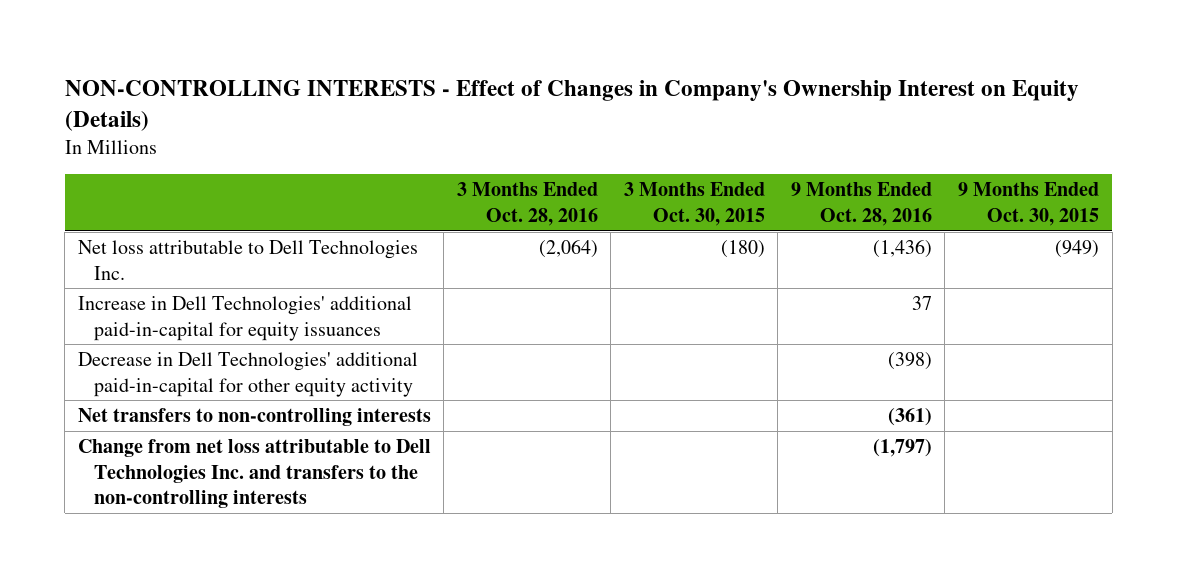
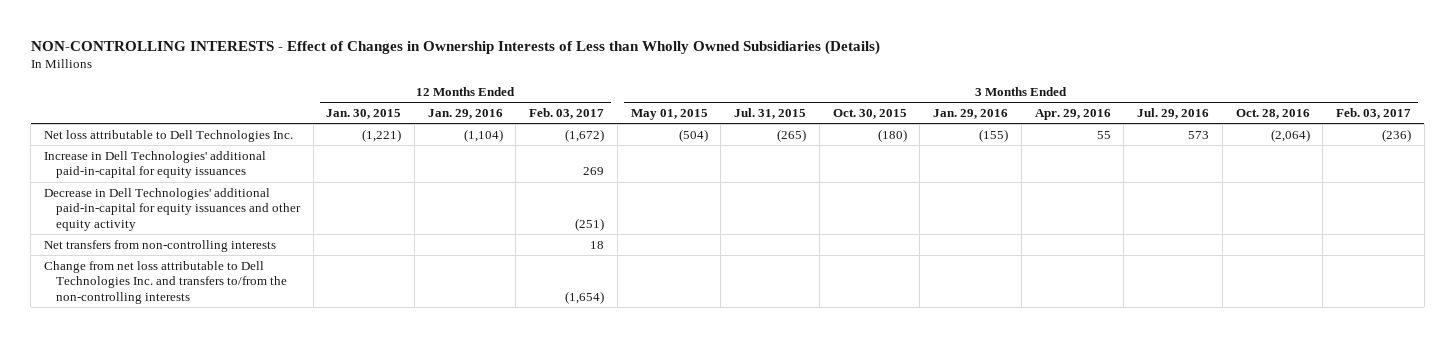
- NON-CONTROLLING INTERESTS - Effect of Changes in Company's Ownership Interest on Equity (Details)
+ NON-CONTROLLING INTERESTS - Effect of Changes in Ownership Interests of Less than Wholly Owned Subsidiaries (Details)
- | 3 Months Ended Oct. 28, 2016 | 3 Months Ended Oct. 30, 2015 | 9 Months Ended Oct. 28, 2016 | 9 Months Ended Oct. 30, 2015
+ | 12 Months Ended Jan. 30, 2015 | 12 Months Ended Jan. 29, 2016 | 12 Months Ended Feb. 03, 2017 | 3 Months Ended May 01, 2015 | 3 Months Ended Jul. 31, 2015 | 3 Months Ended Oct. 30, 2015 | 3 Months Ended Jan. 29, 2016 | 3 Months Ended Apr. 29, 2016 | 3 Months Ended Jul. 29, 2016 | 3 Months Ended Oct. 28, 2016 | 3 Months Ended Feb. 03, 2017
- Decrease in Dell Technologies' additional paid-in-capital for other equity activity | | | (398) |
- Net transfers to non-controlling interests | | | (361) |
- Change from net loss attributable to Dell Technologies Inc. and transfers to the non-controlling interests | | | (1,797) |
+ Decrease in Dell Technologies' additional paid-in-capital for equity issuances and other equity activity | | | (251) | | | | | | | |
+ Net transfers from non-controlling interests | | | 18 | | | | | | | |
+ Change from net loss attributable to Dell Technologies Inc. and transfers to/from the non-controlling interests | | | (1,654) | | | | | | | |

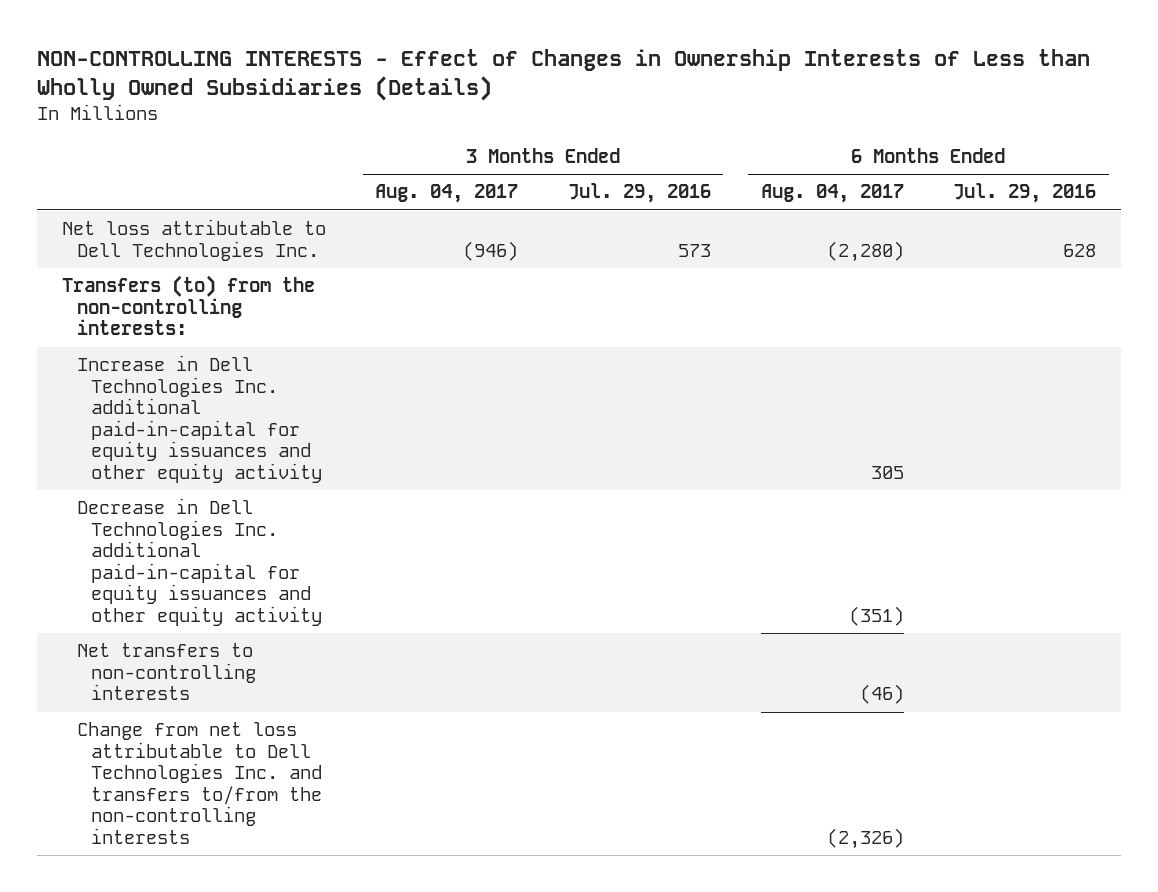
- | 12 Months Ended Jan. 30, 2015 | 12 Months Ended Jan. 29, 2016 | 12 Months Ended Feb. 03, 2017 | 3 Months Ended May 01, 2015 | 3 Months Ended Jul. 31, 2015 | 3 Months Ended Oct. 30, 2015 | 3 Months Ended Jan. 29, 2016 | 3 Months Ended Apr. 29, 2016 | 3 Months Ended Jul. 29, 2016 | 3 Months Ended Oct. 28, 2016 | 3 Months Ended Feb. 03, 2017
+ | 3 Months Ended Aug. 04, 2017 | 3 Months Ended Jul. 29, 2016 | 6 Months Ended Aug. 04, 2017 | 6 Months Ended Jul. 29, 2016
- Increase in Dell Technologies' additional paid-in-capital for equity issuances | | | 269 | | | | | | | |
- Decrease in Dell Technologies' additional paid-in-capital for equity issuances and other equity activity | | | (251) | | | | | | | |
- Net transfers from non-controlling interests | | | 18 | | | | | | | |
+ Transfers (to) from the non-controlling interests:
+ Increase in Dell Technologies Inc. additional paid-in-capital for equity issuances and other equity activity | | | 305 |
+ Decrease in Dell Technologies Inc. additional paid-in-capital for equity issuances and other equity activity | | | (351) |
+ Net transfers to non-controlling interests | | | (46) |

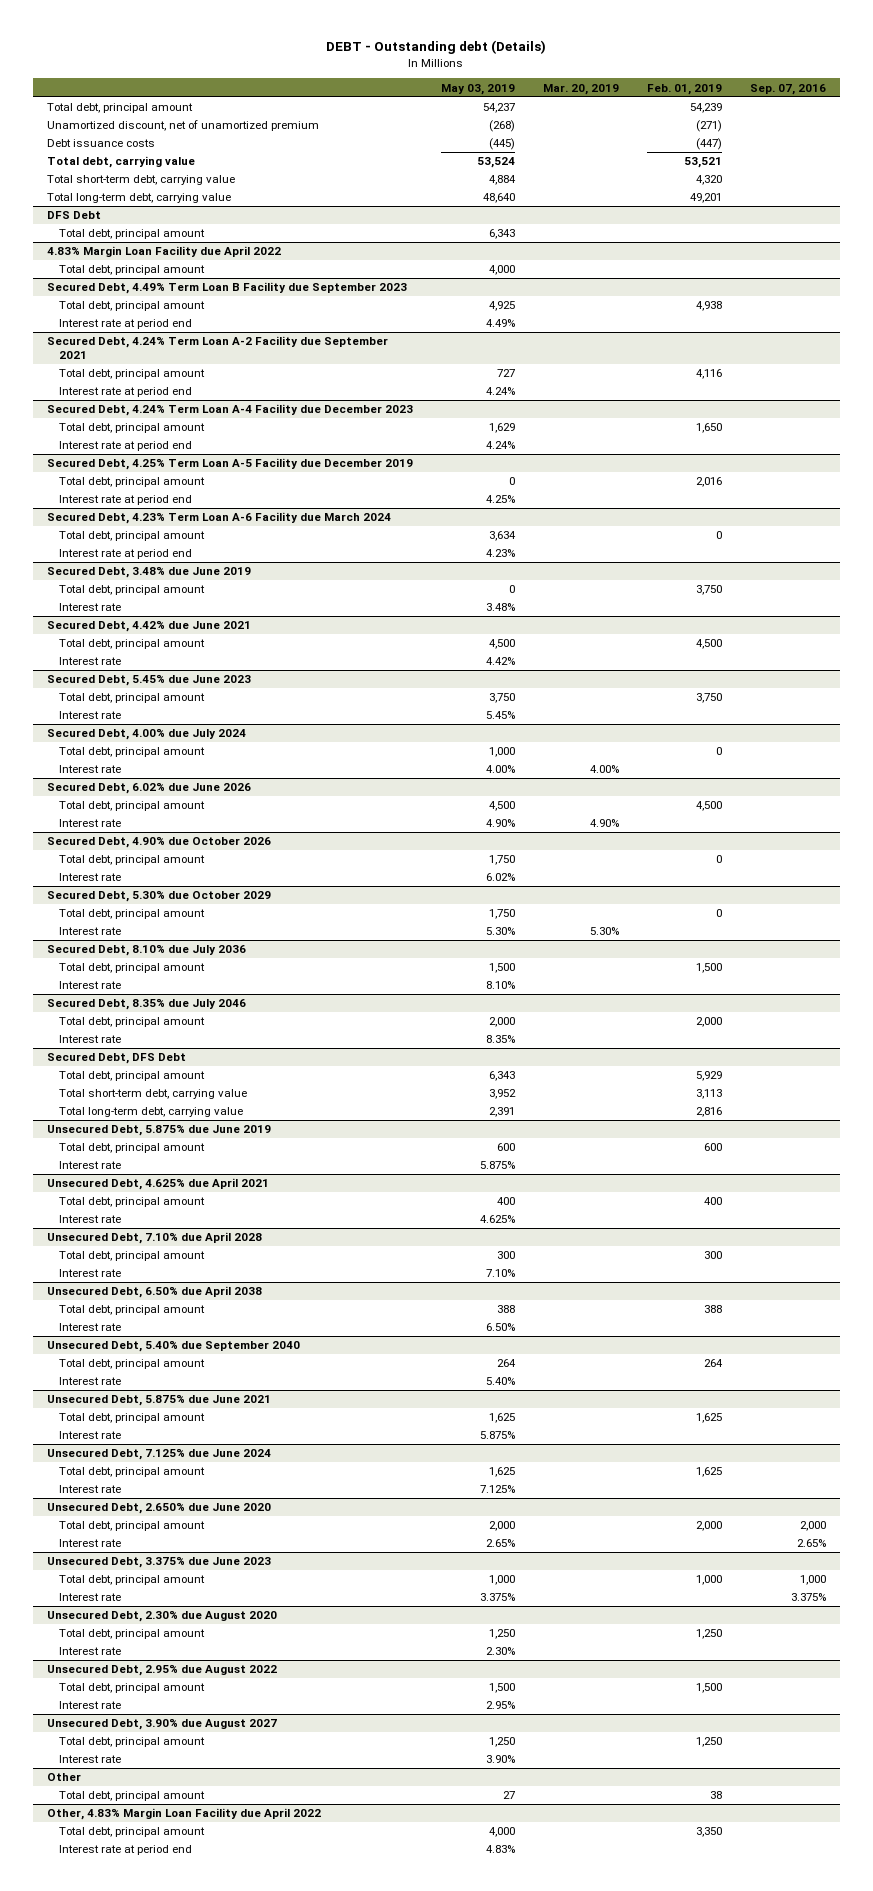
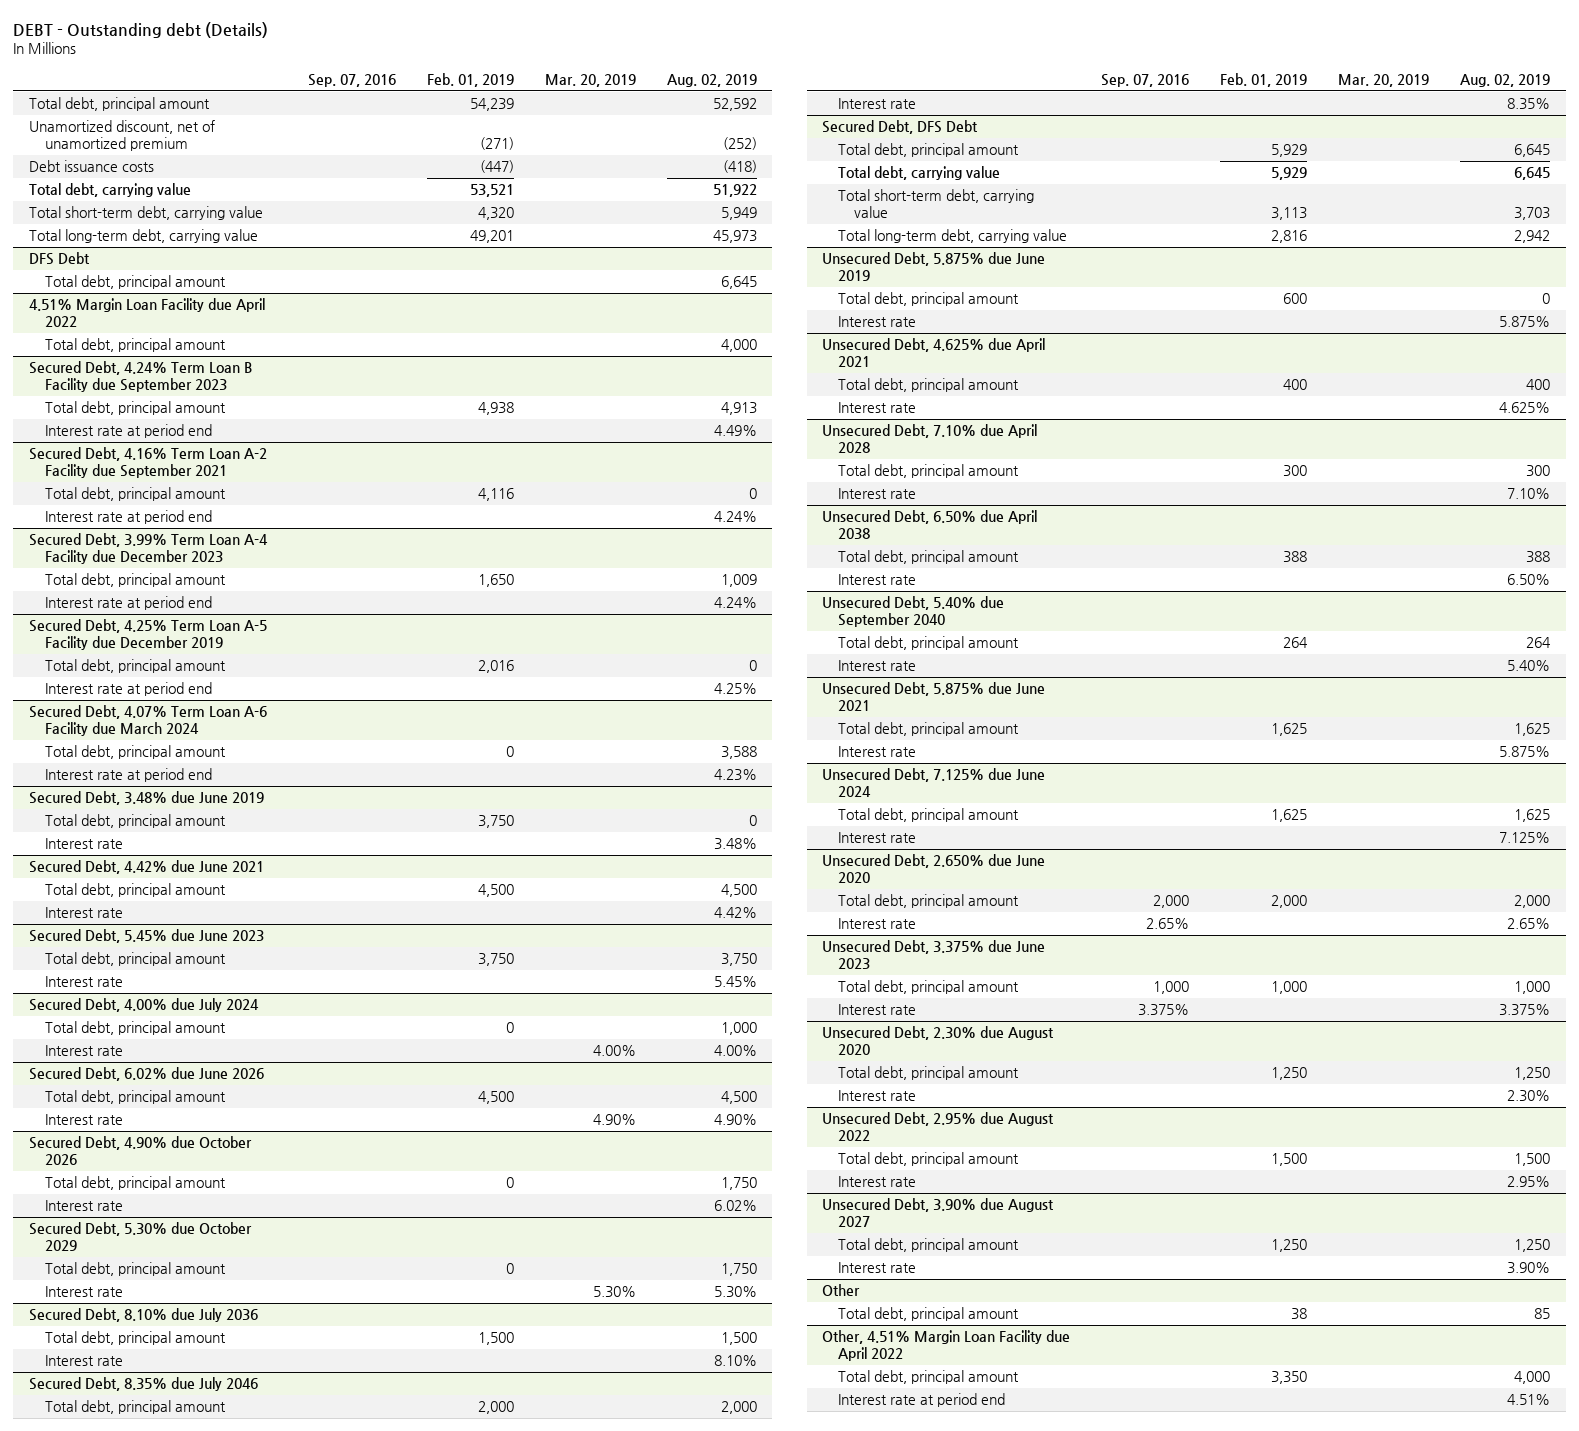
- | May 03, 2019 | Mar. 20, 2019 | Feb. 01, 2019 | Sep. 07, 2016
+ | Sep. 07, 2016 | Feb. 01, 2019 | Mar. 20, 2019 | Aug. 02, 2019
- 4.83% Margin Loan Facility due April 2022
+ 4.51% Margin Loan Facility due April 2022
- Secured Debt, 4.49% Term Loan B Facility due September 2023
+ Secured Debt, 4.24% Term Loan B Facility due September 2023
- Secured Debt, 4.24% Term Loan A-2 Facility due September 2021
+ Secured Debt, 4.16% Term Loan A-2 Facility due September 2021
- Secured Debt, 4.24% Term Loan A-4 Facility due December 2023
+ Secured Debt, 3.99% Term Loan A-4 Facility due December 2023
- Secured Debt, 4.23% Term Loan A-6 Facility due March 2024
+ Secured Debt, 4.07% Term Loan A-6 Facility due March 2024
@ Secured Debt, DFS Debt
+ Total debt, carrying value | | 5,929 | | 6,645
- Other, 4.83% Margin Loan Facility due April 2022
+ Other, 4.51% Margin Loan Facility due April 2022

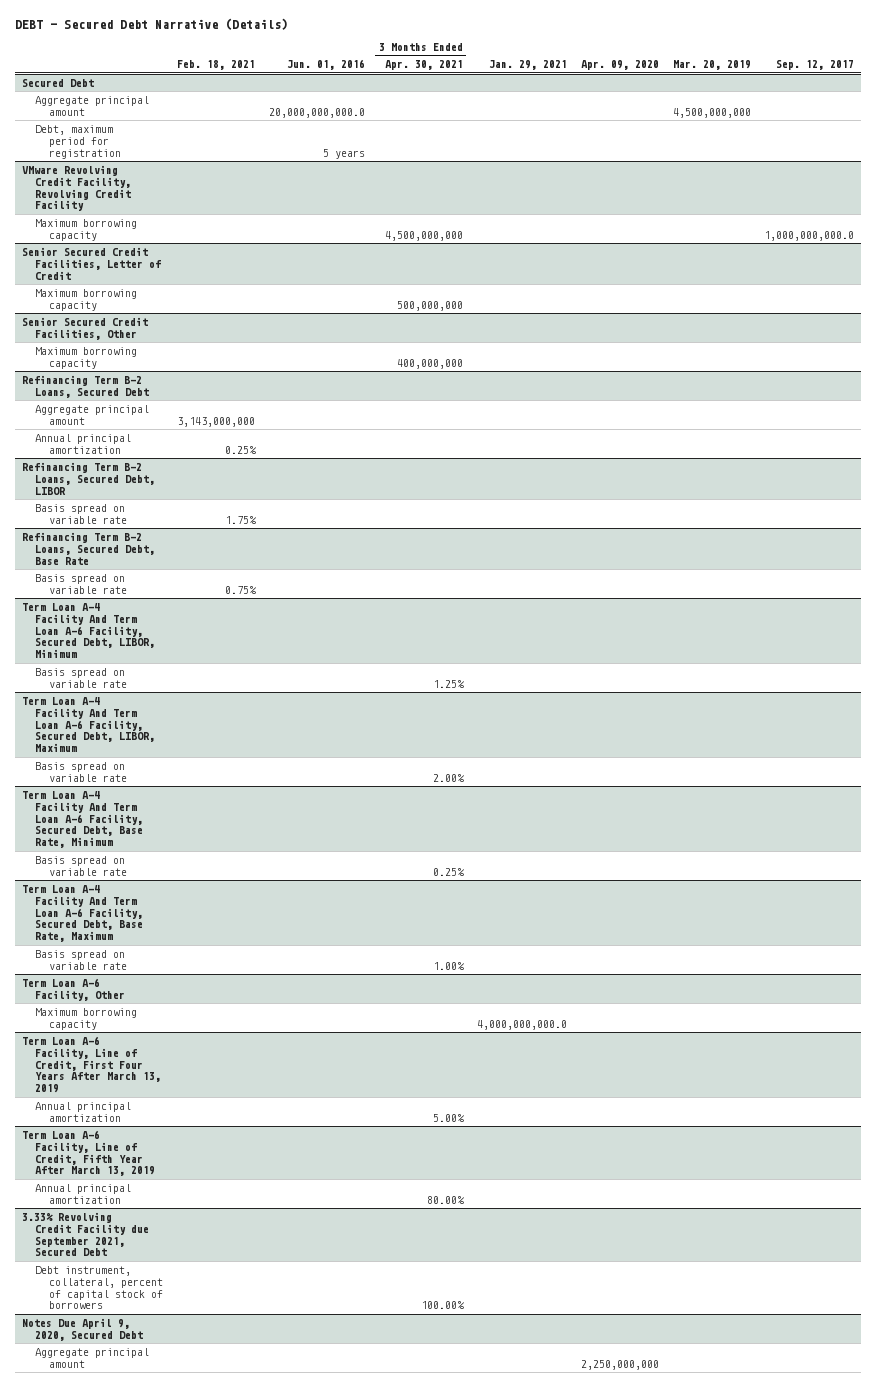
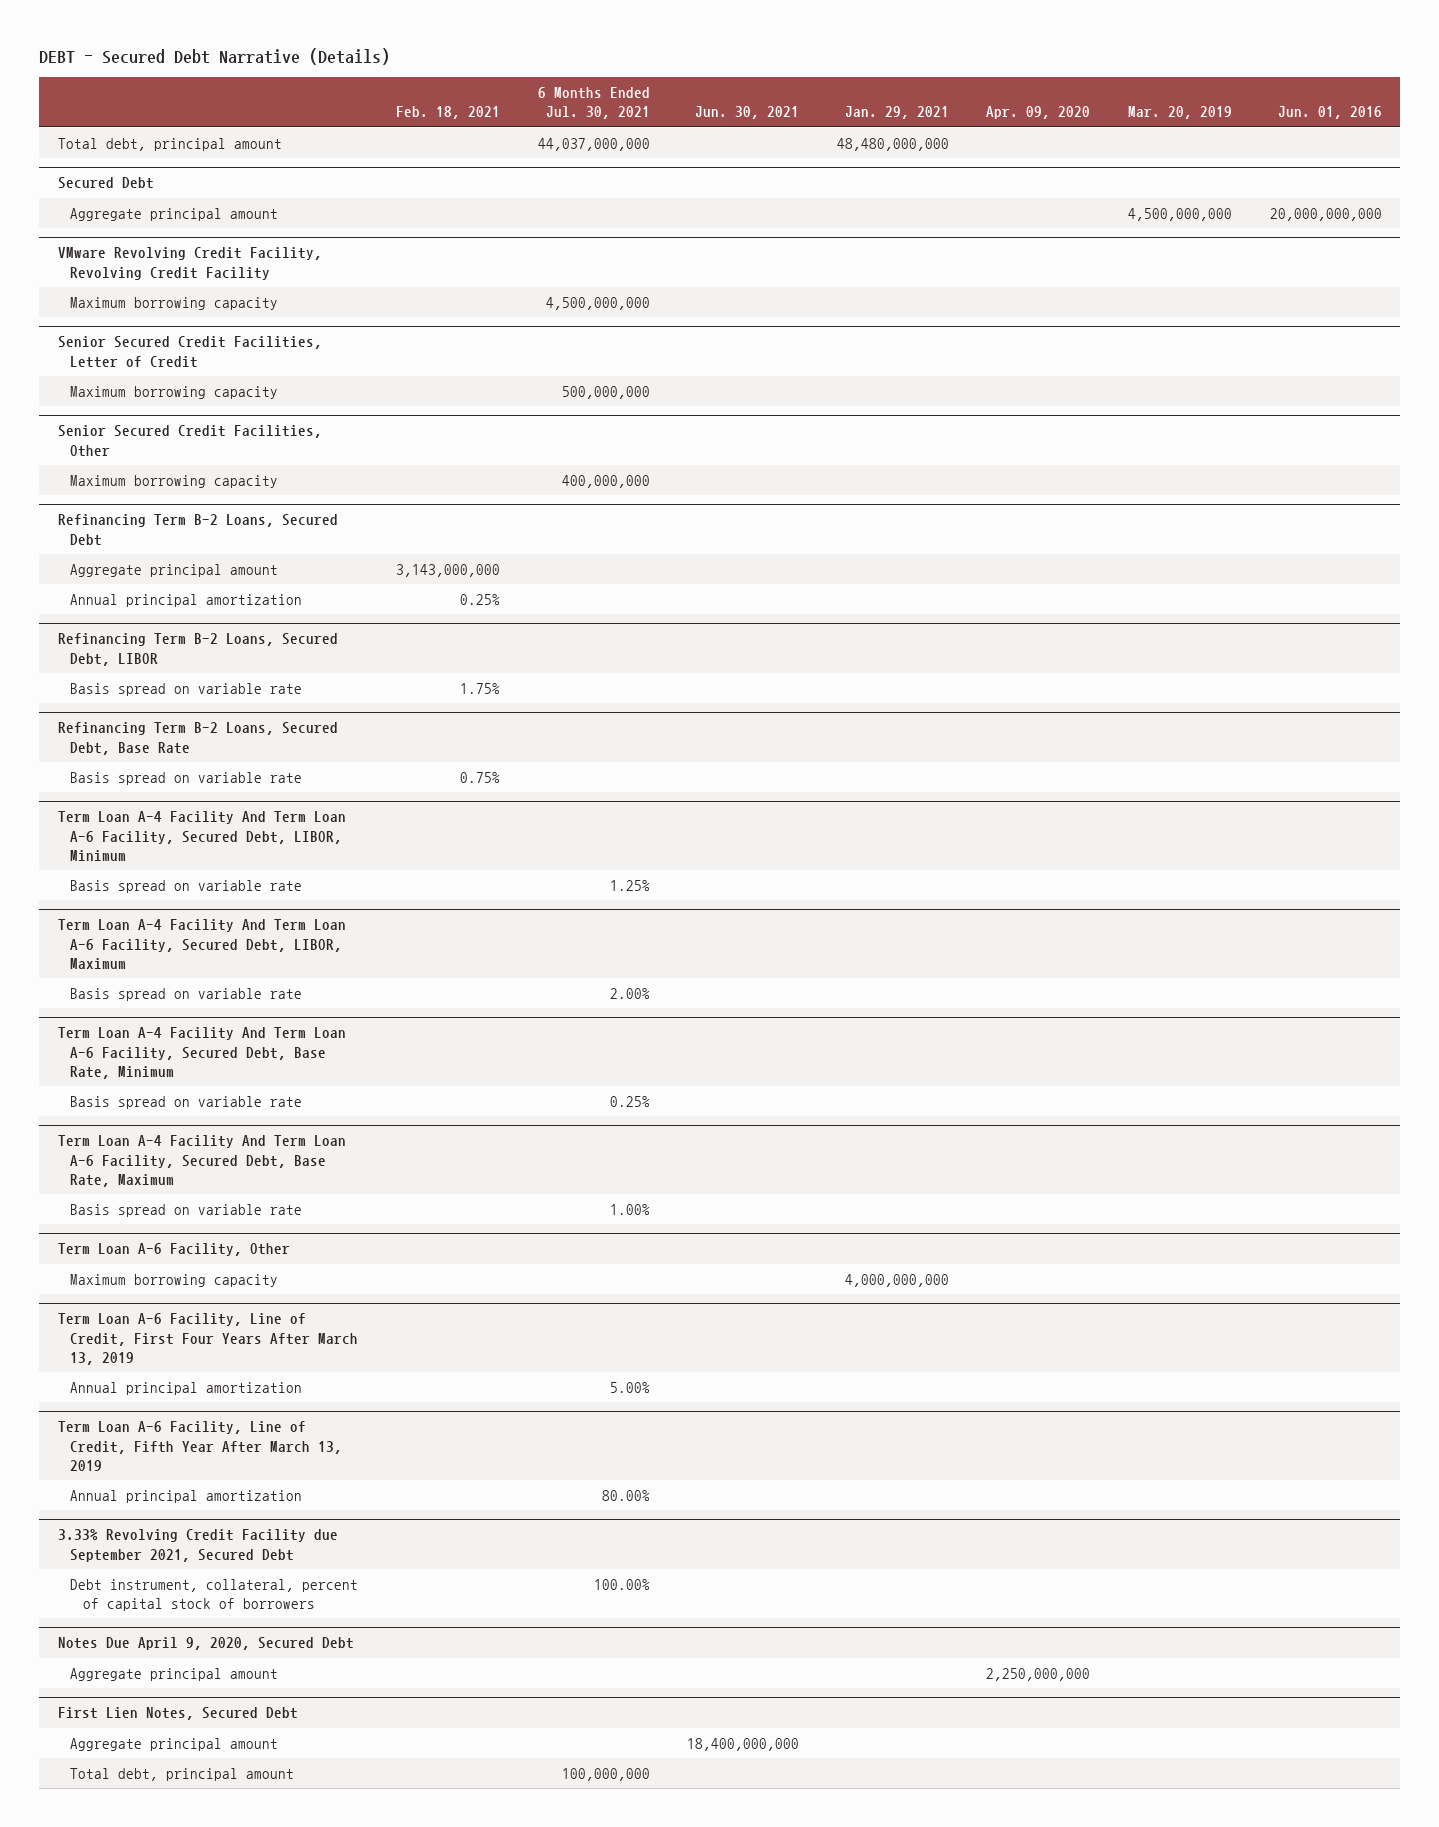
- | Feb. 18, 2021 | Jun. 01, 2016 | 3 Months Ended Apr. 30, 2021 | Jan. 29, 2021 | Apr. 09, 2020 | Mar. 20, 2019 | Sep. 12, 2017
+ | Feb. 18, 2021 | 6 Months Ended Jul. 30, 2021 | Jun. 30, 2021 | Jan. 29, 2021 | Apr. 09, 2020 | Mar. 20, 2019 | Jun. 01, 2016
+ Total debt, principal amount | | 44,037,000,000 | | 48,480,000,000 | | |
@ Secured Debt
- Aggregate principal amount | | 20,000,000,000.0 | | | | 4,500,000,000 |
- Debt, maximum period for registration | | 5 years | | | | |
+ Aggregate principal amount | | | | | | 4,500,000,000 | 20,000,000,000
@ Term Loan A-6 Facility, Other
- Maximum borrowing capacity | | | | 4,000,000,000.0 | | |
+ Maximum borrowing capacity | | | | 4,000,000,000 | | |
+ First Lien Notes, Secured Debt
+ Aggregate principal amount | | | 18,400,000,000 | | | |
+ Total debt, principal amount | | 100,000,000 | | | | |

